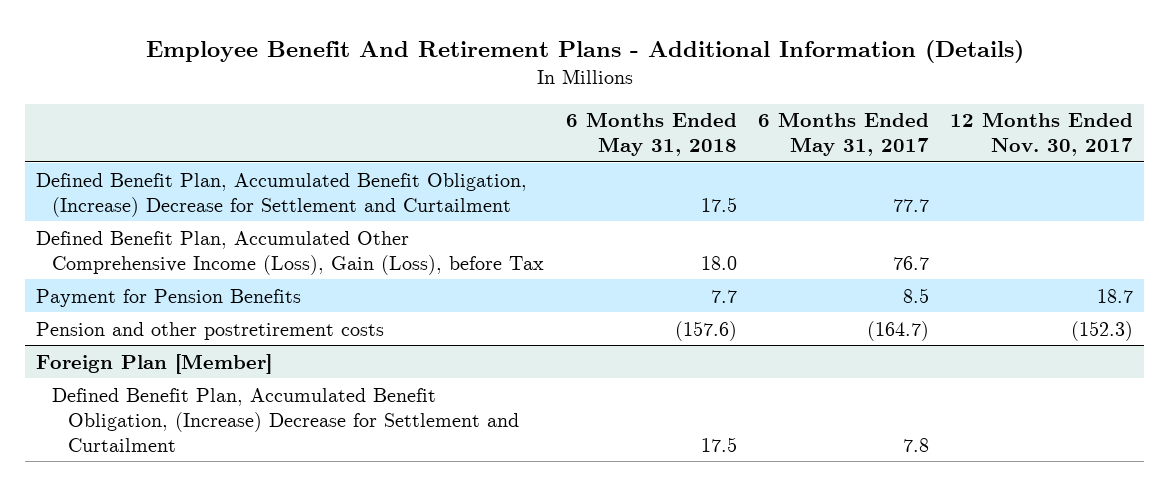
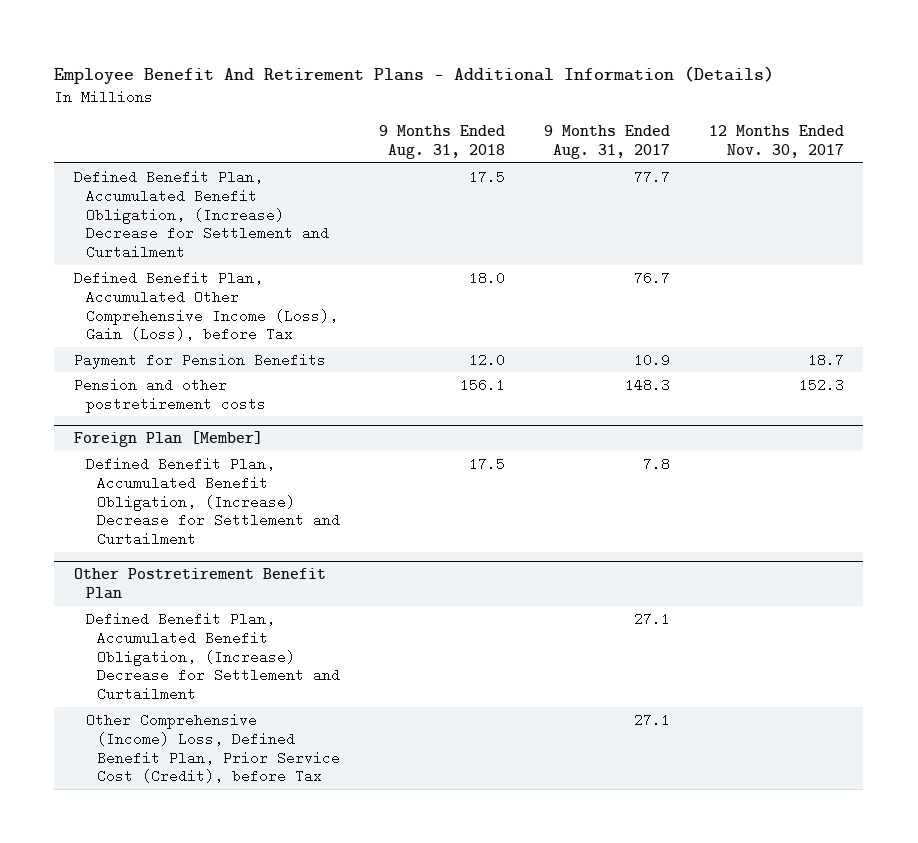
- | 6 Months Ended May 31, 2018 | 6 Months Ended May 31, 2017 | 12 Months Ended Nov. 30, 2017
+ | 9 Months Ended Aug. 31, 2018 | 9 Months Ended Aug. 31, 2017 | 12 Months Ended Nov. 30, 2017
- Pension and other postretirement costs | (157.6) | (164.7) | (152.3)
+ Pension and other postretirement costs | 156.1 | 148.3 | 152.3
+ Other Postretirement Benefit Plan
+ Defined Benefit Plan, Accumulated Benefit Obligation, (Increase) Decrease for Settlement and Curtailment | | 27.1 |
+ Other Comprehensive (Income) Loss, Defined Benefit Plan, Prior Service Cost (Credit), before Tax | | 27.1 |

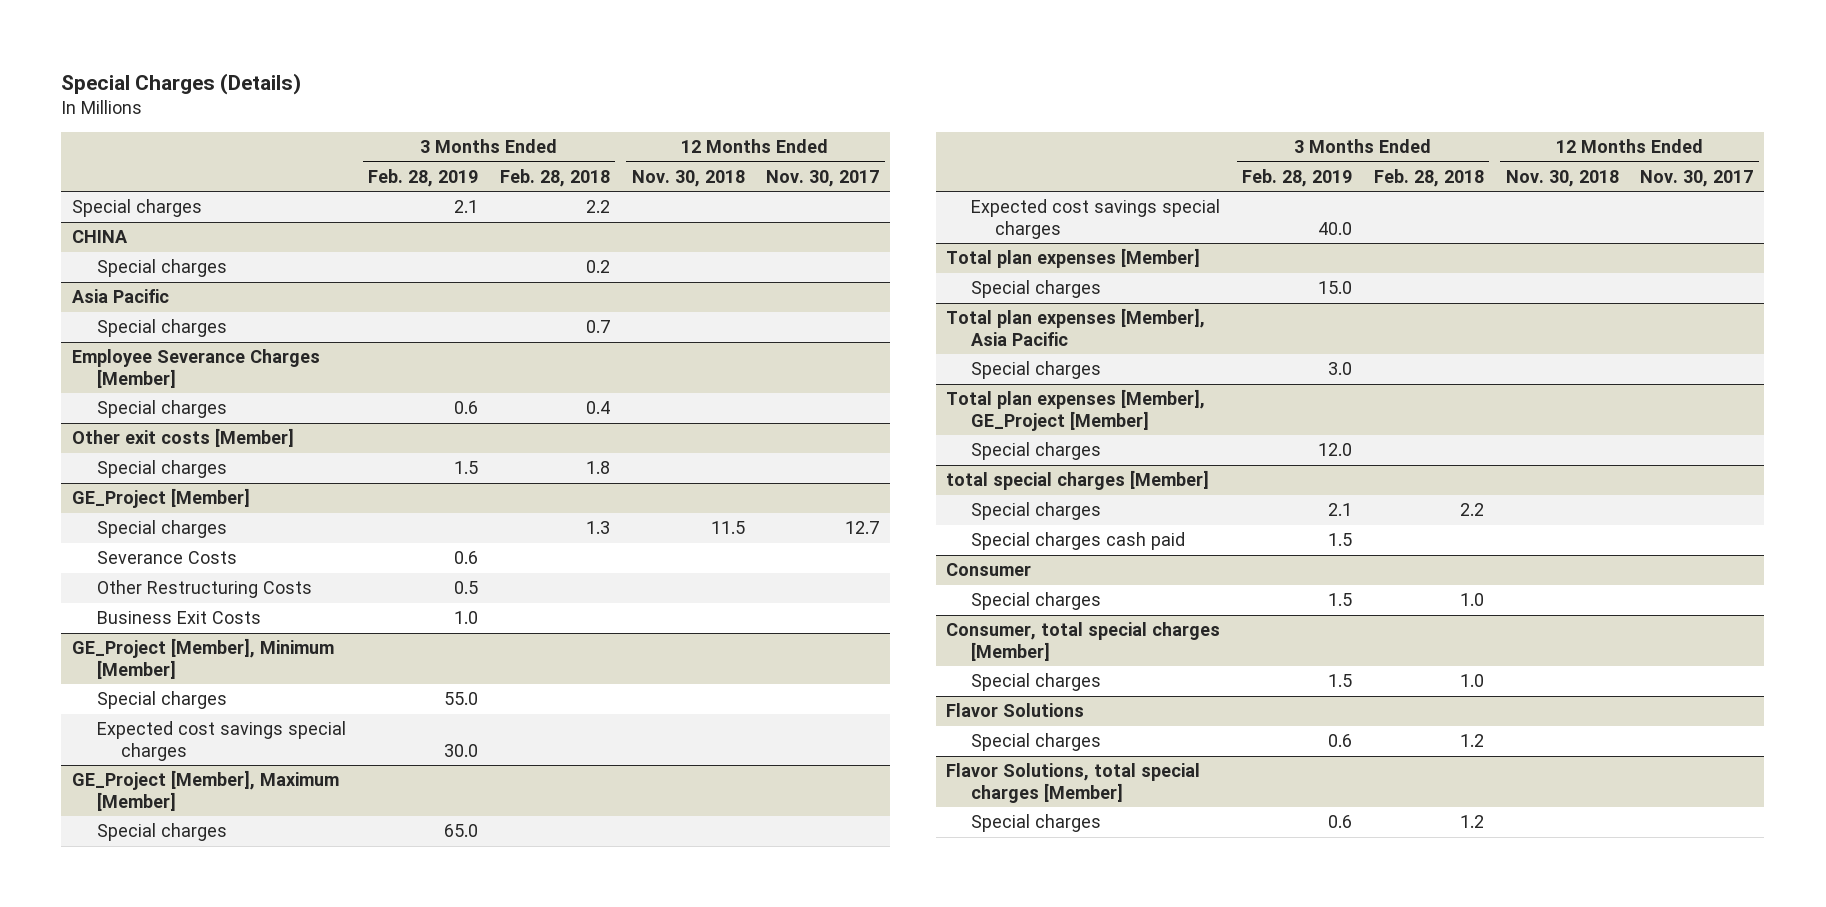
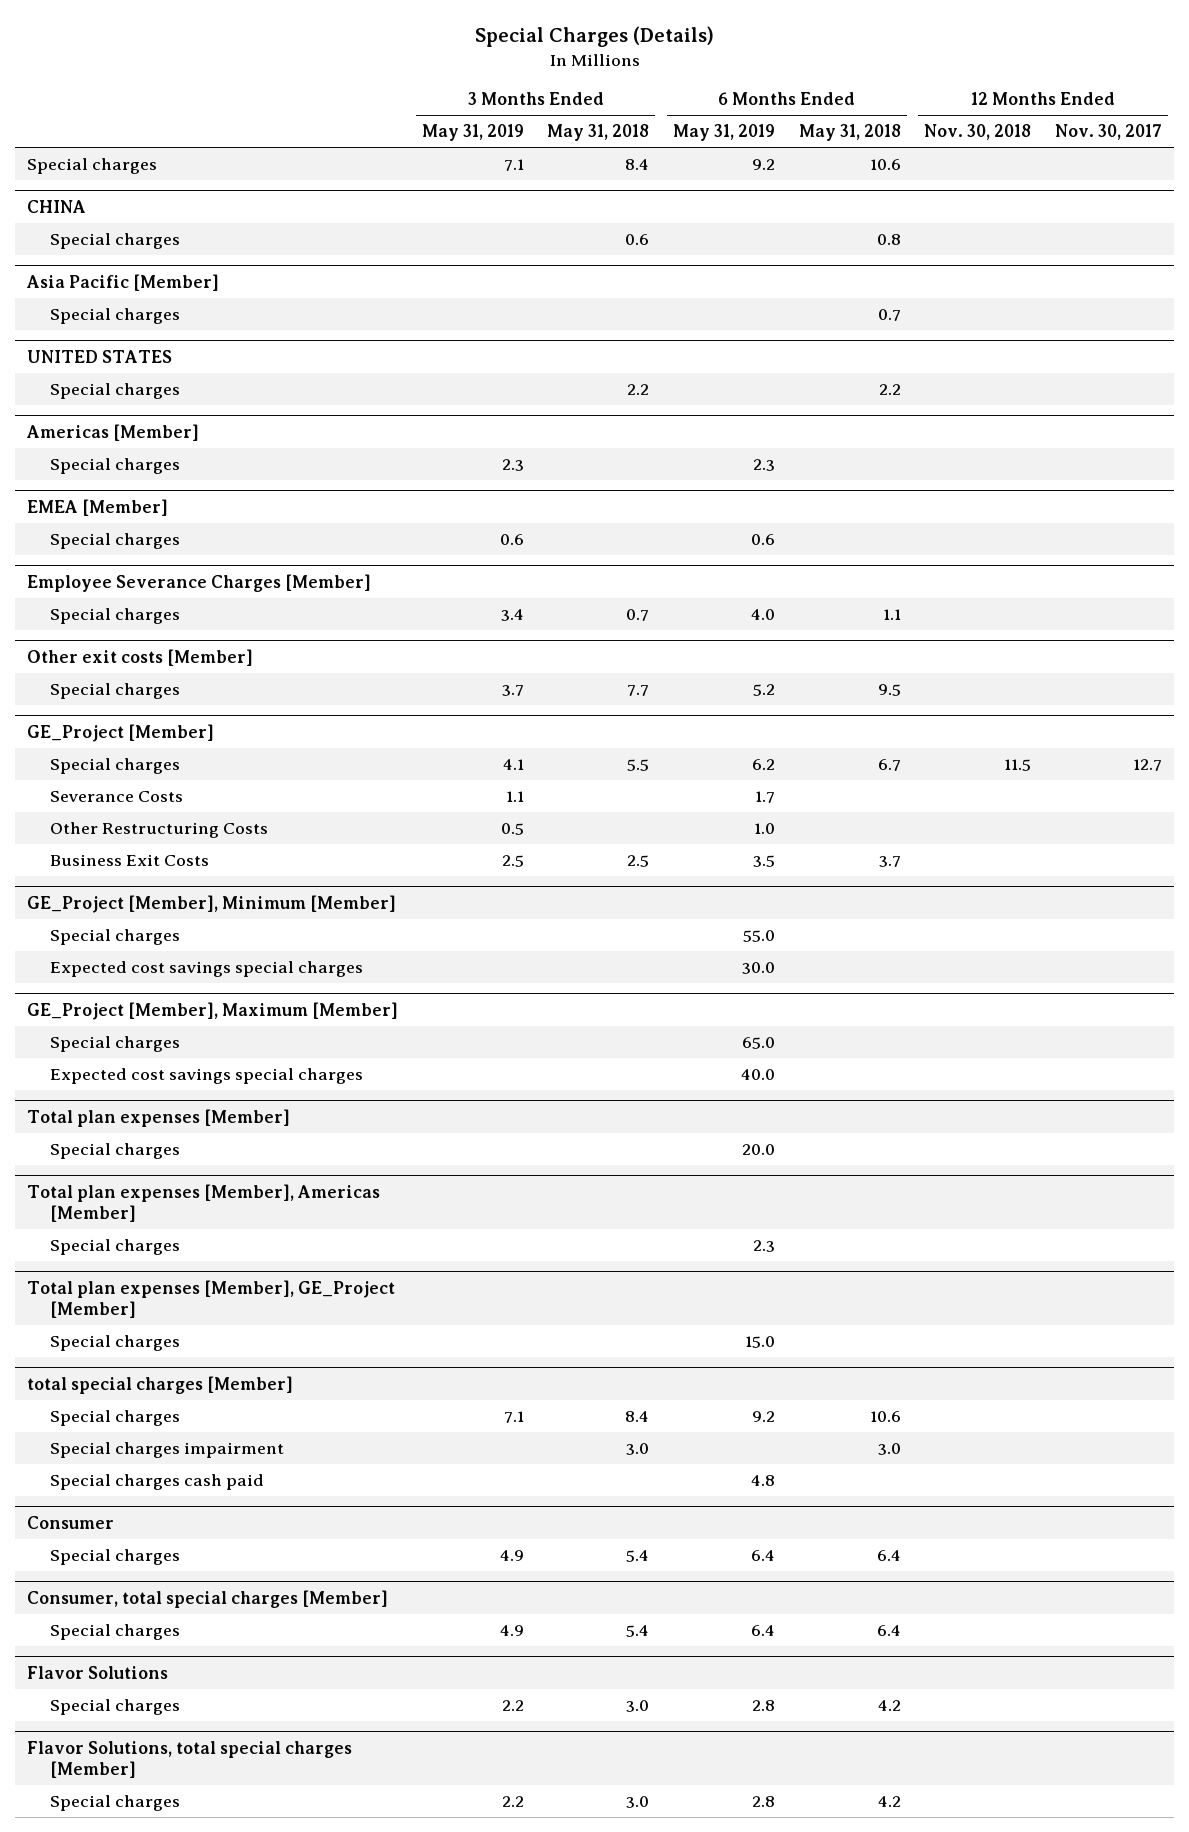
- | 3 Months Ended Feb. 28, 2019 | 3 Months Ended Feb. 28, 2018 | 12 Months Ended Nov. 30, 2018 | 12 Months Ended Nov. 30, 2017
+ | 3 Months Ended May 31, 2019 | 3 Months Ended May 31, 2018 | 6 Months Ended May 31, 2019 | 6 Months Ended May 31, 2018 | 12 Months Ended Nov. 30, 2018 | 12 Months Ended Nov. 30, 2017
- Asia Pacific
+ Asia Pacific [Member]
+ UNITED STATES
+ Special charges | | 2.2 | | 2.2 | |
+ Americas [Member]
+ Special charges | 2.3 | | 2.3 | | |
+ EMEA [Member]
+ Special charges | 0.6 | | 0.6 | | |
- Total plan expenses [Member], Asia Pacific
+ Total plan expenses [Member], Americas [Member]
@ total special charges [Member]
+ Special charges impairment | | 3.0 | | 3.0 | |

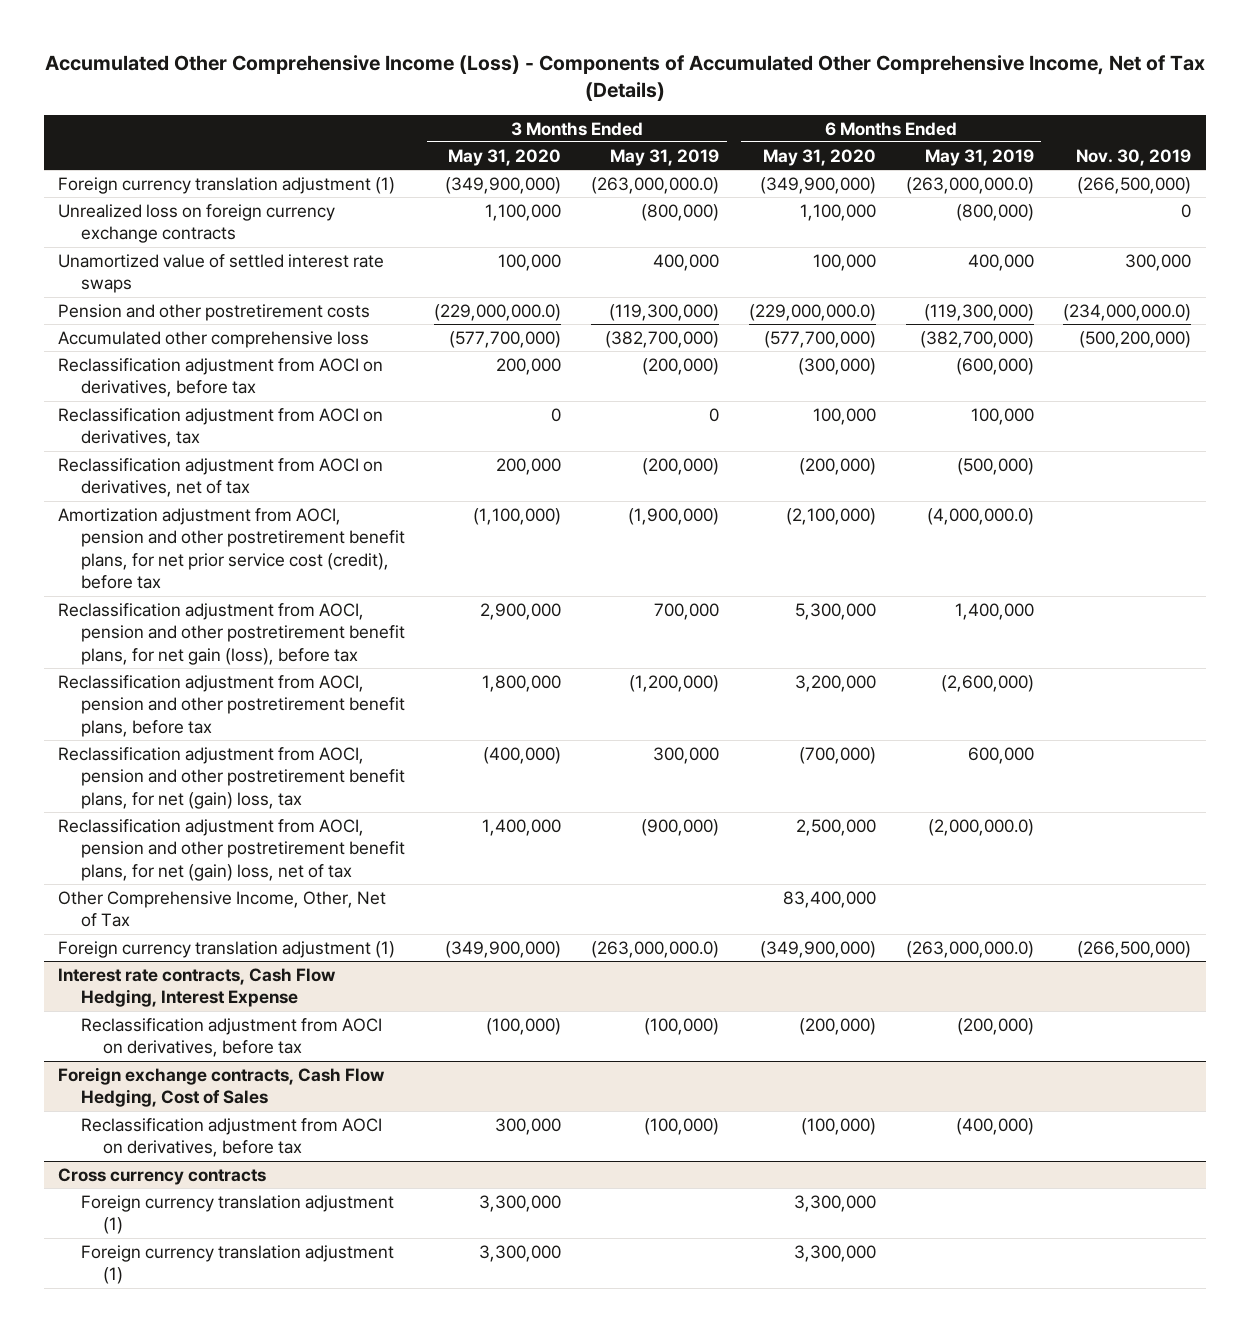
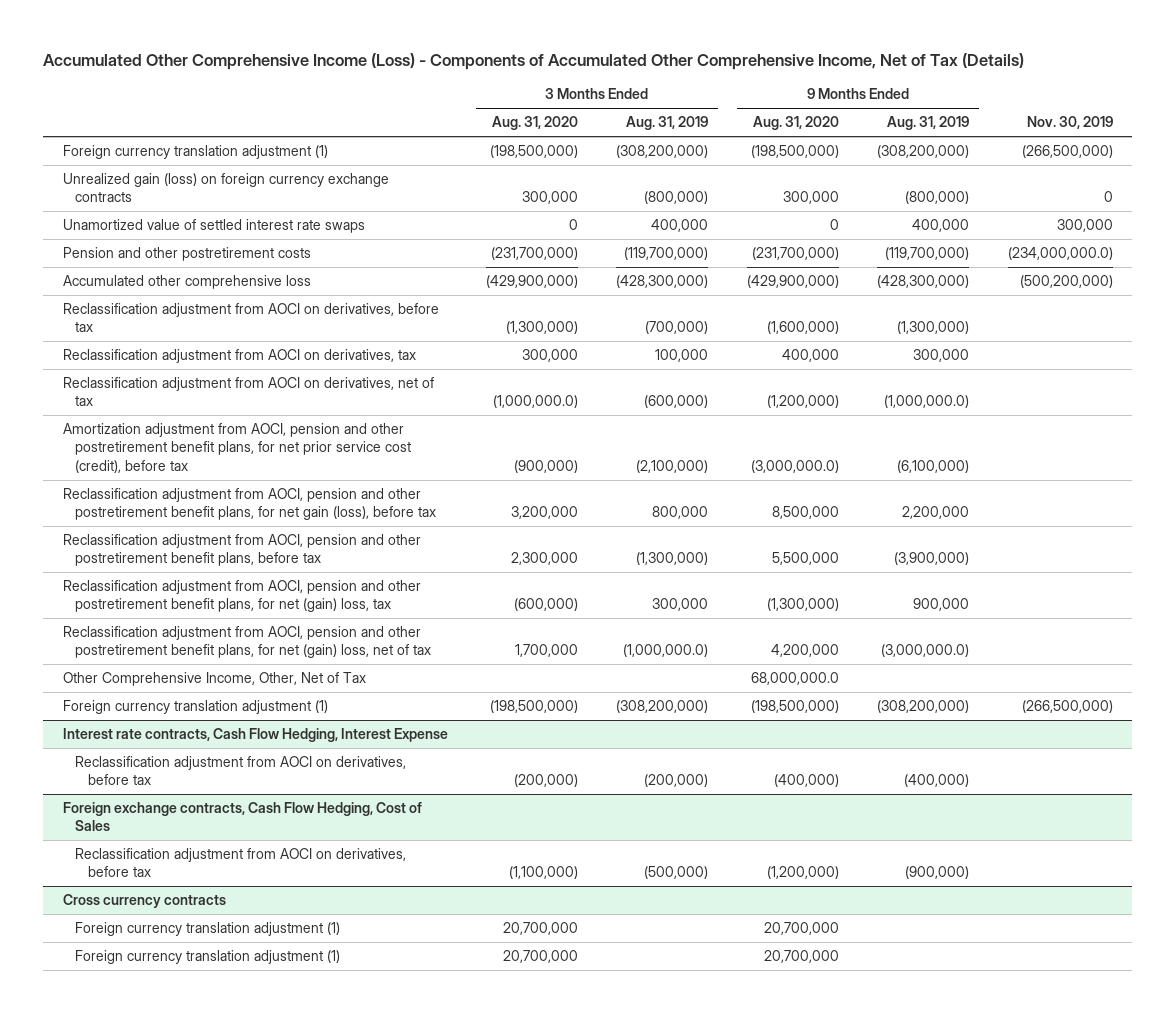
- | 3 Months Ended May 31, 2020 | 3 Months Ended May 31, 2019 | 6 Months Ended May 31, 2020 | 6 Months Ended May 31, 2019 | Nov. 30, 2019
+ | 3 Months Ended Aug. 31, 2020 | 3 Months Ended Aug. 31, 2019 | 9 Months Ended Aug. 31, 2020 | 9 Months Ended Aug. 31, 2019 | Nov. 30, 2019
- Unrealized loss on foreign currency exchange contracts | 1,100,000 | (800,000) | 1,100,000 | (800,000) | 0
+ Unrealized gain (loss) on foreign currency exchange contracts | 300,000 | (800,000) | 300,000 | (800,000) | 0

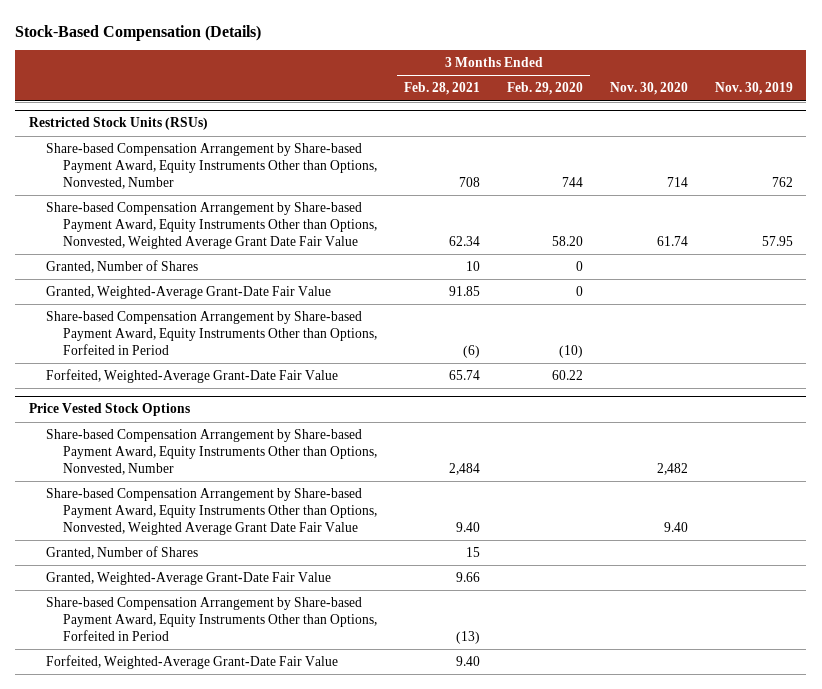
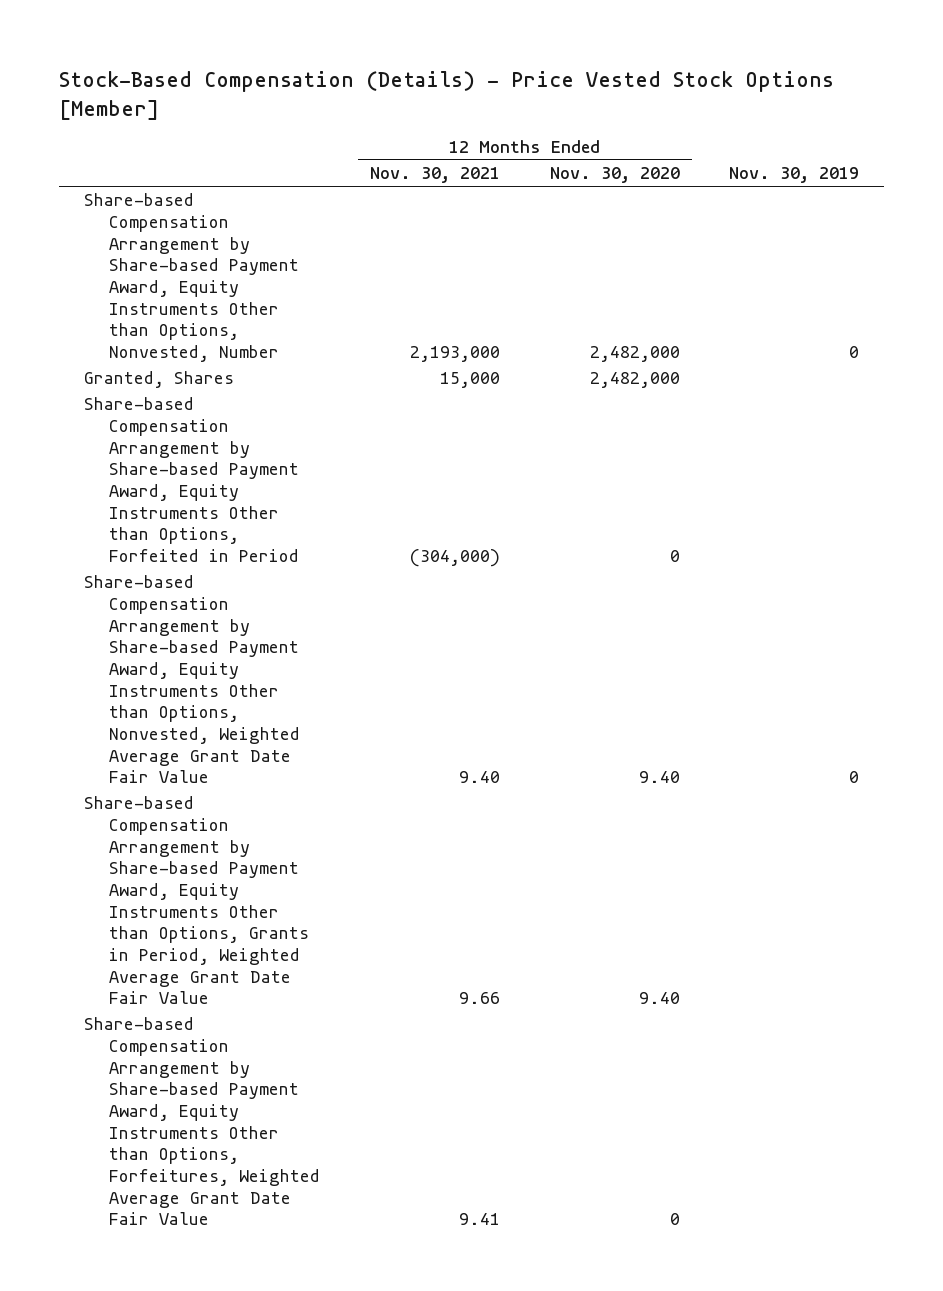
- Stock-Based Compensation (Details)
+ Stock-Based Compensation (Details) - Price Vested Stock Options [Member]
- | 3 Months Ended Feb. 28, 2021 | 3 Months Ended Feb. 29, 2020 | Nov. 30, 2020 | Nov. 30, 2019
+ | 12 Months Ended Nov. 30, 2021 | 12 Months Ended Nov. 30, 2020 | Nov. 30, 2019
- Restricted Stock Units (RSUs)
- Share-based Compensation Arrangement by Share-based Payment Award, Equity Instruments Other than Options, Nonvested, Number | 708 | 744 | 714 | 762
- Share-based Compensation Arrangement by Share-based Payment Award, Equity Instruments Other than Options, Nonvested, Weighted Average Grant Date Fair Value | 62.34 | 58.20 | 61.74 | 57.95
- Granted, Number of Shares | 10 | 0 | |
- Granted, Weighted-Average Grant-Date Fair Value | 91.85 | 0 | |
- Share-based Compensation Arrangement by Share-based Payment Award, Equity Instruments Other than Options, Forfeited in Period | (6) | (10) | |
- Forfeited, Weighted-Average Grant-Date Fair Value | 65.74 | 60.22 | |
- Price Vested Stock Options
- Share-based Compensation Arrangement by Share-based Payment Award, Equity Instruments Other than Options, Nonvested, Number | 2,484 | | 2,482 |
- Share-based Compensation Arrangement by Share-based Payment Award, Equity Instruments Other than Options, Nonvested, Weighted Average Grant Date Fair Value | 9.40 | | 9.40 |
- Granted, Number of Shares | 15 | | |
- Granted, Weighted-Average Grant-Date Fair Value | 9.66 | | |
- Share-based Compensation Arrangement by Share-based Payment Award, Equity Instruments Other than Options, Forfeited in Period | (13) | | |
- Forfeited, Weighted-Average Grant-Date Fair Value | 9.40 | | |
+ Share-based Compensation Arrangement by Share-based Payment Award, Equity Instruments Other than Options, Nonvested, Number | 2,193,000 | 2,482,000 | 0
+ Granted, Shares | 15,000 | 2,482,000 |
+ Share-based Compensation Arrangement by Share-based Payment Award, Equity Instruments Other than Options, Forfeited in Period | (304,000) | 0 |
+ Share-based Compensation Arrangement by Share-based Payment Award, Equity Instruments Other than Options, Nonvested, Weighted Average Grant Date Fair Value | 9.40 | 9.40 | 0
+ Share-based Compensation Arrangement by Share-based Payment Award, Equity Instruments Other than Options, Grants in Period, Weighted Average Grant Date Fair Value | 9.66 | 9.40 |
+ Share-based Compensation Arrangement by Share-based Payment Award, Equity Instruments Other than Options, Forfeitures, Weighted Average Grant Date Fair Value | 9.41 | 0 |

